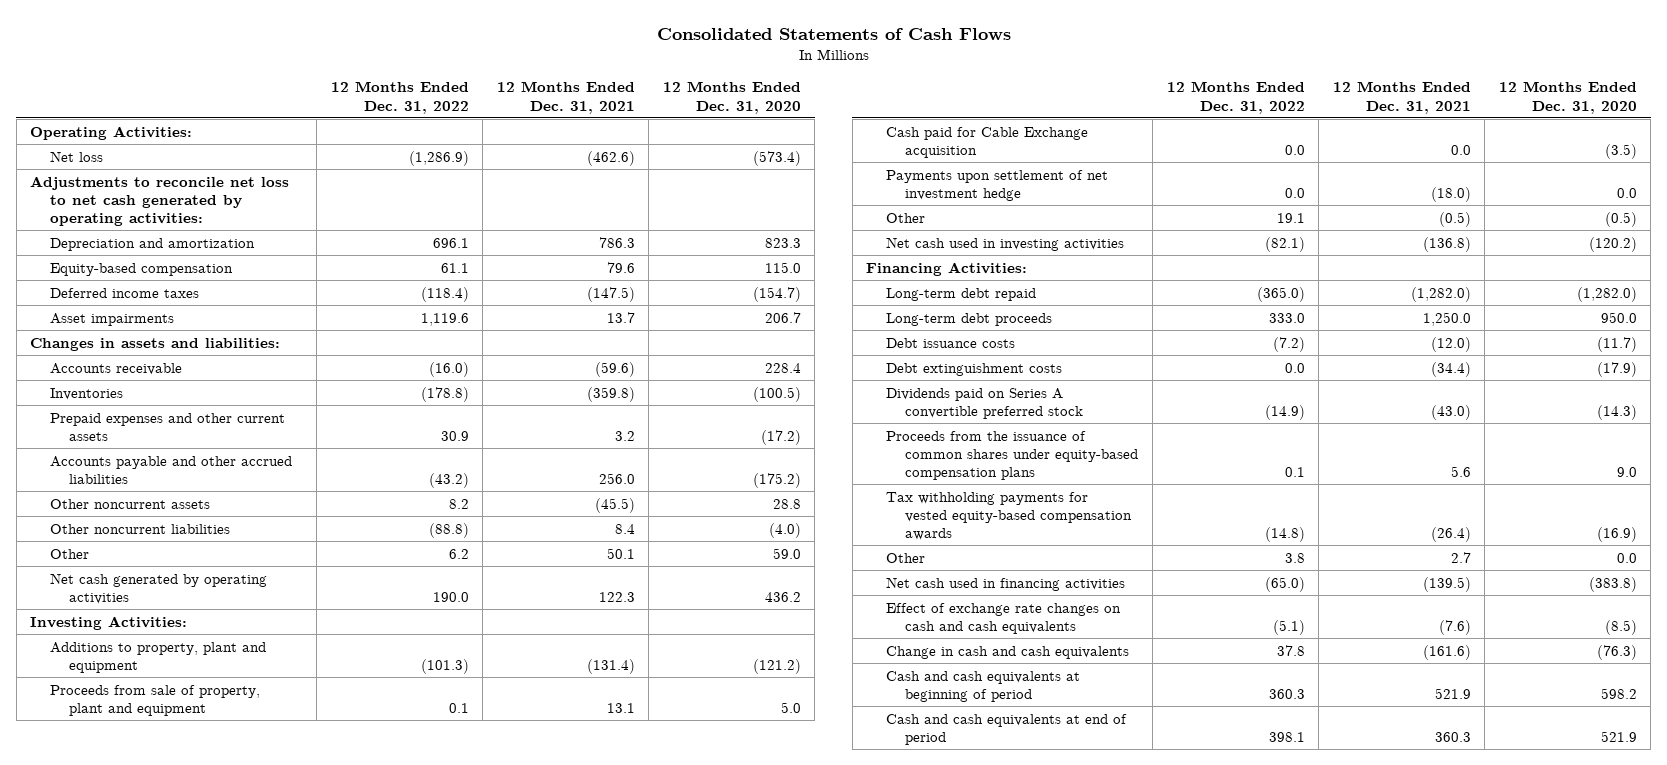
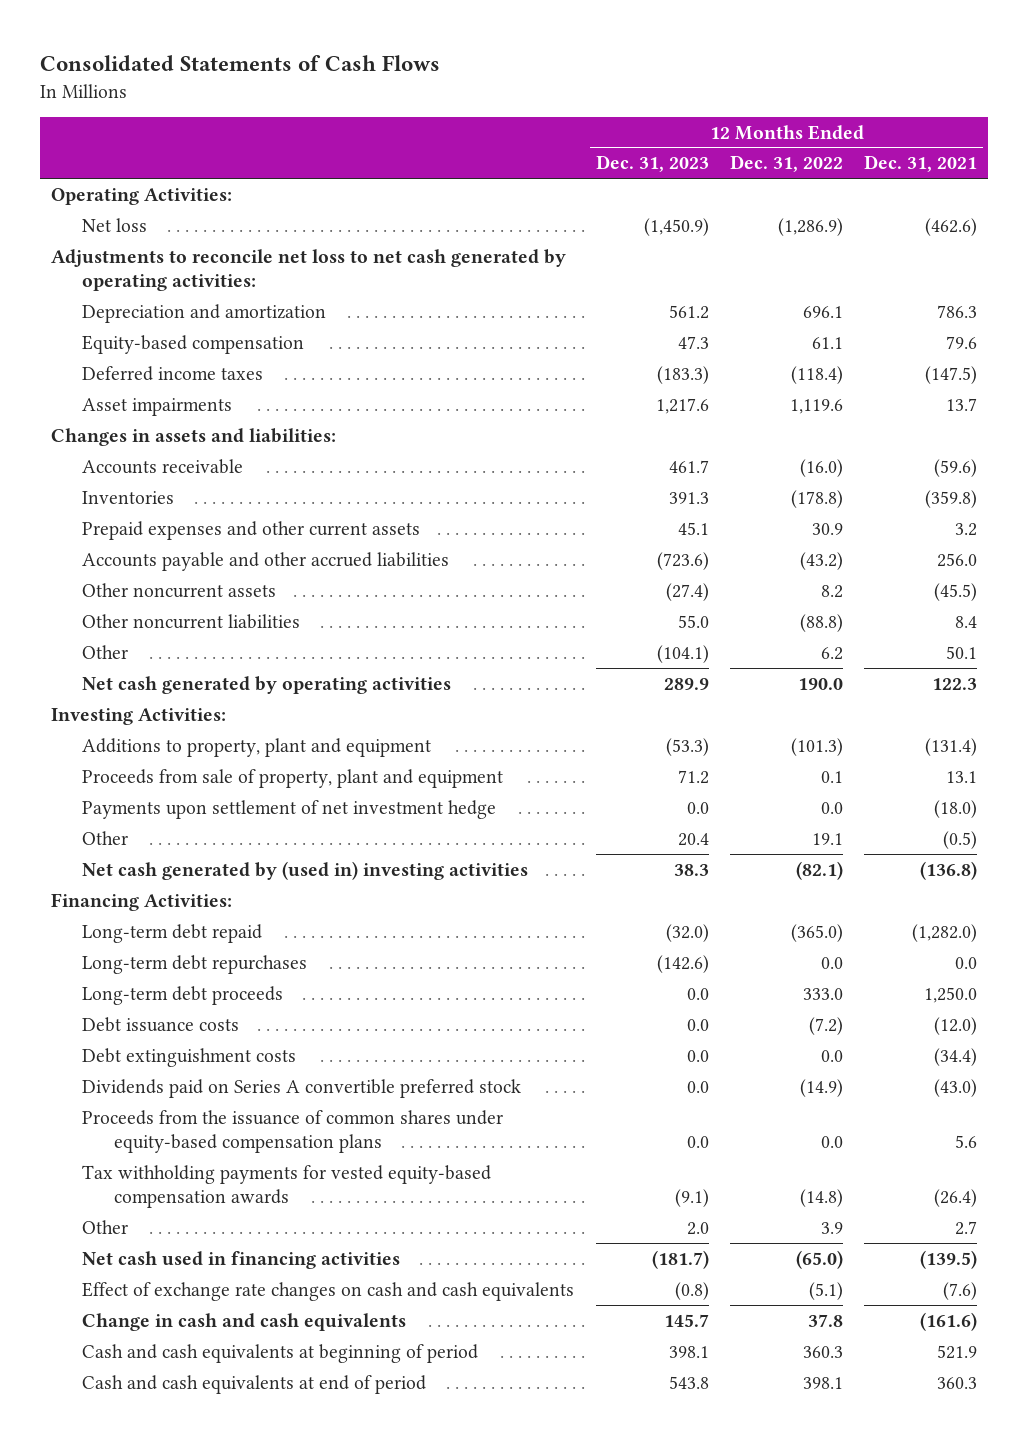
- | 12 Months Ended Dec. 31, 2022 | 12 Months Ended Dec. 31, 2021 | 12 Months Ended Dec. 31, 2020
+ | 12 Months Ended Dec. 31, 2023 | 12 Months Ended Dec. 31, 2022 | 12 Months Ended Dec. 31, 2021
- Cash paid for Cable Exchange acquisition | 0.0 | 0.0 | (3.5)
- Net cash used in investing activities | (82.1) | (136.8) | (120.2)
+ Net cash generated by (used in) investing activities | 38.3 | (82.1) | (136.8)
+ Long-term debt repurchases | (142.6) | 0.0 | 0.0
- Proceeds from the issuance of common shares under equity-based compensation plans | 0.1 | 5.6 | 9.0
+ Proceeds from the issuance of common shares under equity-based compensation plans | 0.0 | 0.0 | 5.6
- Other | 3.8 | 2.7 | 0.0
+ Other | 2.0 | 3.9 | 2.7

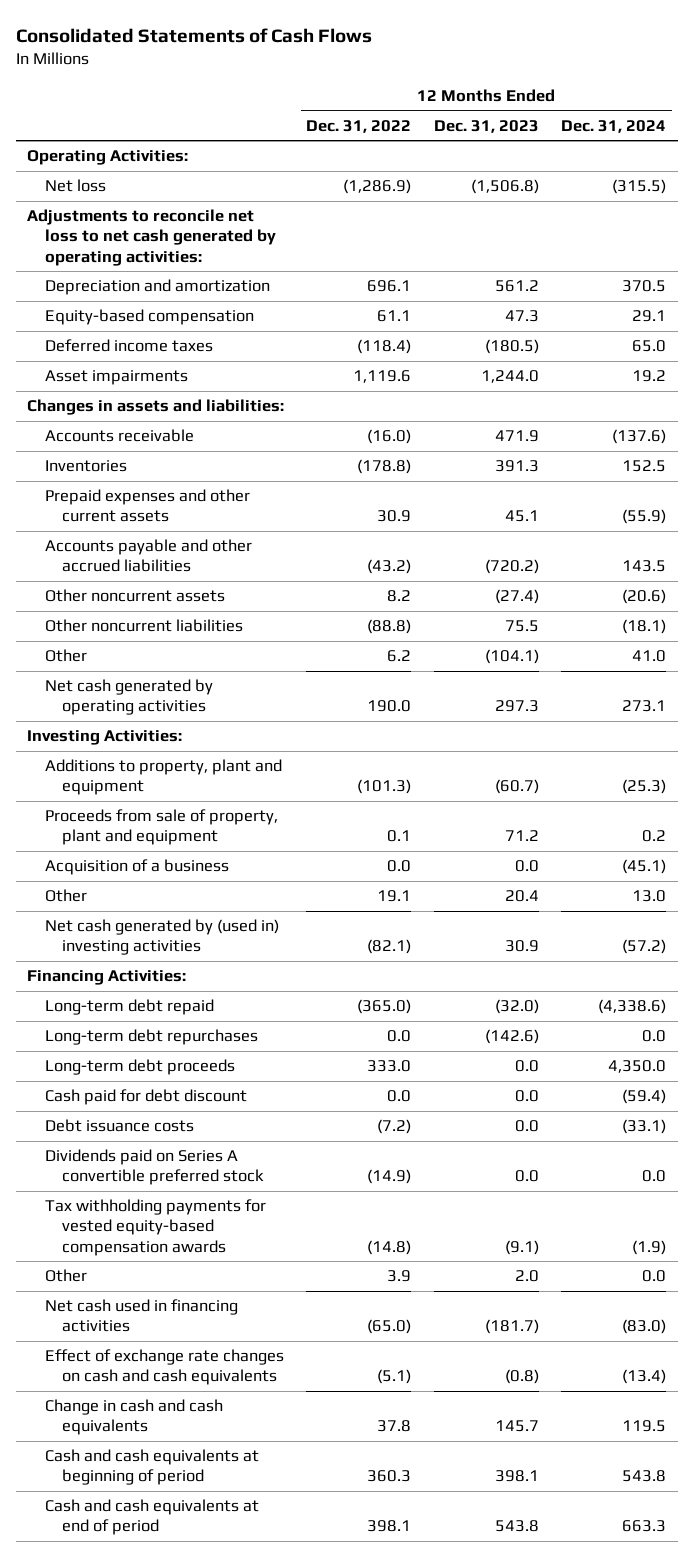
- | 12 Months Ended Dec. 31, 2023 | 12 Months Ended Dec. 31, 2022 | 12 Months Ended Dec. 31, 2021
+ | 12 Months Ended Dec. 31, 2022 | 12 Months Ended Dec. 31, 2023 | 12 Months Ended Dec. 31, 2024
- Net loss | (1,450.9) | (1,286.9) | (462.6)
+ Net loss | (1,286.9) | (1,506.8) | (315.5)
- Deferred income taxes | (183.3) | (118.4) | (147.5)
- Asset impairments | 1,217.6 | 1,119.6 | 13.7
+ Deferred income taxes | (118.4) | (180.5) | 65.0
+ Asset impairments | 1,119.6 | 1,244.0 | 19.2
- Accounts receivable | 461.7 | (16.0) | (59.6)
+ Accounts receivable | (16.0) | 471.9 | (137.6)
- Accounts payable and other accrued liabilities | (723.6) | (43.2) | 256.0
+ Accounts payable and other accrued liabilities | (43.2) | (720.2) | 143.5
- Other noncurrent liabilities | 55.0 | (88.8) | 8.4
+ Other noncurrent liabilities | (88.8) | 75.5 | (18.1)
- Net cash generated by operating activities | 289.9 | 190.0 | 122.3
+ Net cash generated by operating activities | 190.0 | 297.3 | 273.1
- Additions to property, plant and equipment | (53.3) | (101.3) | (131.4)
+ Additions to property, plant and equipment | (101.3) | (60.7) | (25.3)
- Payments upon settlement of net investment hedge | 0.0 | 0.0 | (18.0)
+ Acquisition of a business | 0.0 | 0.0 | (45.1)
- Net cash generated by (used in) investing activities | 38.3 | (82.1) | (136.8)
+ Net cash generated by (used in) investing activities | (82.1) | 30.9 | (57.2)
+ Cash paid for debt discount | 0.0 | 0.0 | (59.4)
- Debt extinguishment costs | 0.0 | 0.0 | (34.4)
- Proceeds from the issuance of common shares under equity-based compensation plans | 0.0 | 0.0 | 5.6

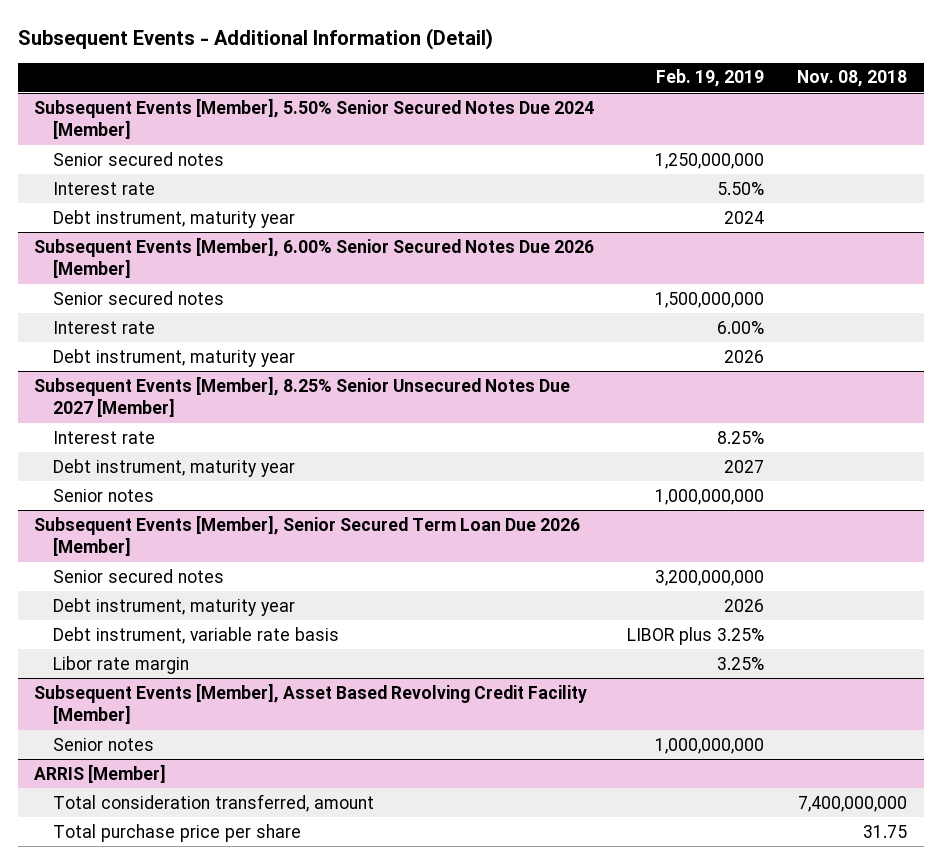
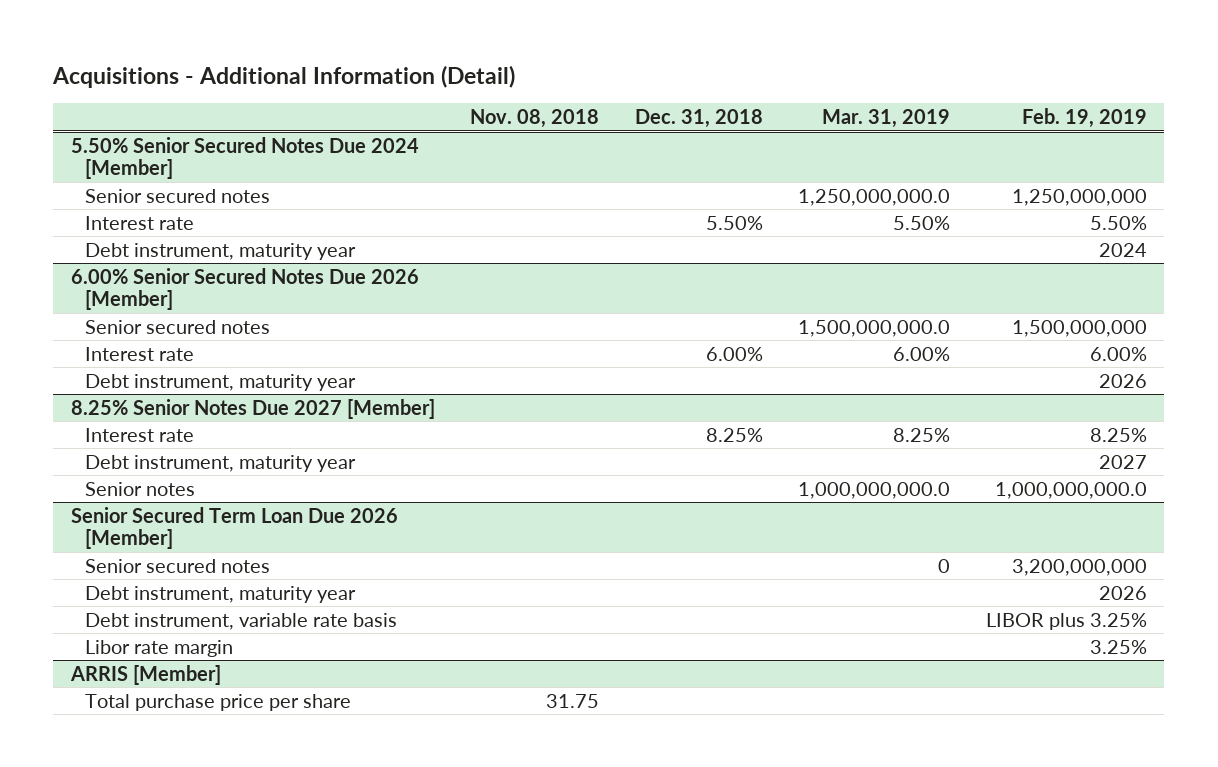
- Subsequent Events - Additional Information (Detail)
+ Acquisitions - Additional Information (Detail)
- | Feb. 19, 2019 | Nov. 08, 2018
+ | Nov. 08, 2018 | Dec. 31, 2018 | Mar. 31, 2019 | Feb. 19, 2019
- Subsequent Events [Member], 5.50% Senior Secured Notes Due 2024 [Member]
+ 5.50% Senior Secured Notes Due 2024 [Member]
- Subsequent Events [Member], 6.00% Senior Secured Notes Due 2026 [Member]
+ 6.00% Senior Secured Notes Due 2026 [Member]
- Subsequent Events [Member], 8.25% Senior Unsecured Notes Due 2027 [Member]
+ 8.25% Senior Notes Due 2027 [Member]
- Senior notes | 1,000,000,000 |
- Subsequent Events [Member], Senior Secured Term Loan Due 2026 [Member]
+ Senior notes | | | 1,000,000,000.0 | 1,000,000,000.0
+ Senior Secured Term Loan Due 2026 [Member]
- Subsequent Events [Member], Asset Based Revolving Credit Facility [Member]
- Senior notes | 1,000,000,000 |
@ ARRIS [Member]
- Total consideration transferred, amount | | 7,400,000,000

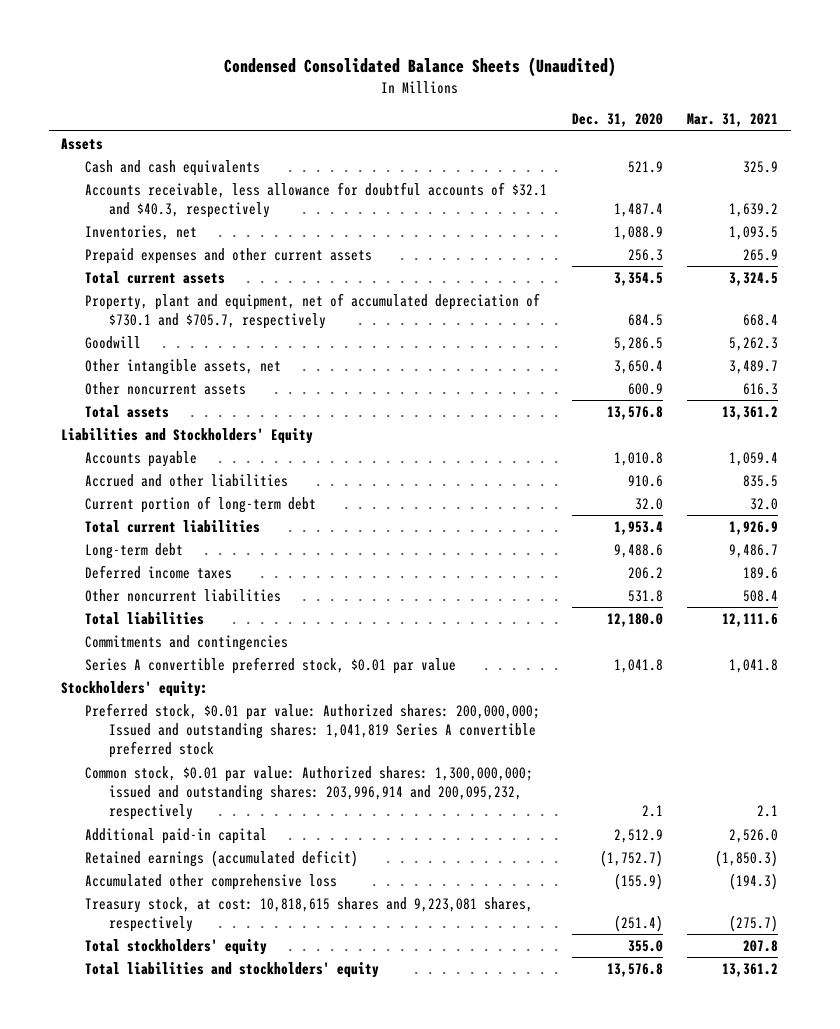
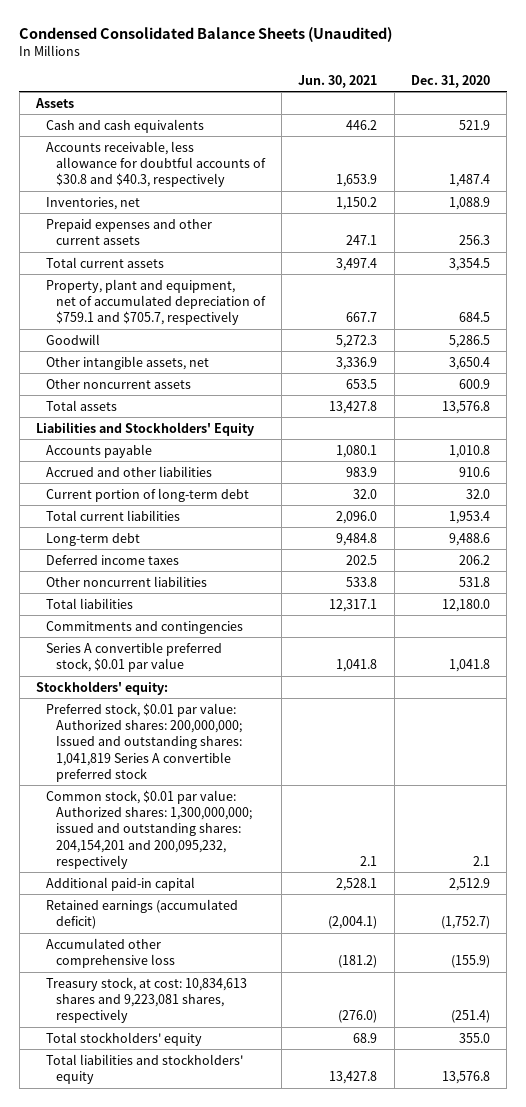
- | Dec. 31, 2020 | Mar. 31, 2021
+ | Jun. 30, 2021 | Dec. 31, 2020
- Accounts receivable, less allowance for doubtful accounts of $32.1 and $40.3, respectively | 1,487.4 | 1,639.2
+ Accounts receivable, less allowance for doubtful accounts of $30.8 and $40.3, respectively | 1,653.9 | 1,487.4
- Property, plant and equipment, net of accumulated depreciation of $730.1 and $705.7, respectively | 684.5 | 668.4
+ Property, plant and equipment, net of accumulated depreciation of $759.1 and $705.7, respectively | 667.7 | 684.5
- Common stock, $0.01 par value: Authorized shares: 1,300,000,000; issued and outstanding shares: 203,996,914 and 200,095,232, respectively | 2.1 | 2.1
+ Common stock, $0.01 par value: Authorized shares: 1,300,000,000; issued and outstanding shares: 204,154,201 and 200,095,232, respectively | 2.1 | 2.1
- Treasury stock, at cost: 10,818,615 shares and 9,223,081 shares, respectively | (251.4) | (275.7)
+ Treasury stock, at cost: 10,834,613 shares and 9,223,081 shares, respectively | (276.0) | (251.4)

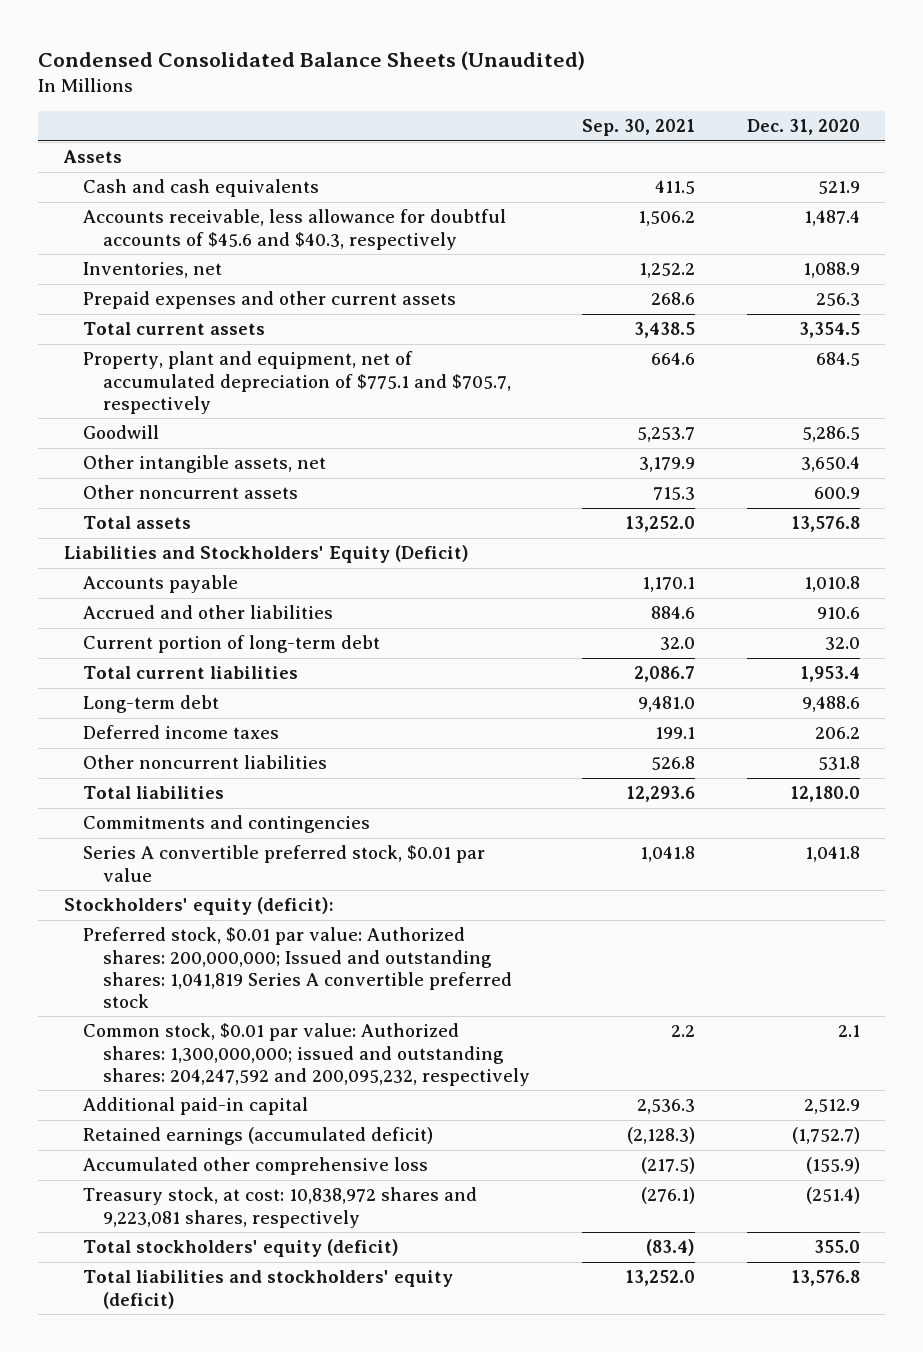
- | Jun. 30, 2021 | Dec. 31, 2020
+ | Sep. 30, 2021 | Dec. 31, 2020
- Accounts receivable, less allowance for doubtful accounts of $30.8 and $40.3, respectively | 1,653.9 | 1,487.4
+ Accounts receivable, less allowance for doubtful accounts of $45.6 and $40.3, respectively | 1,506.2 | 1,487.4
- Property, plant and equipment, net of accumulated depreciation of $759.1 and $705.7, respectively | 667.7 | 684.5
+ Property, plant and equipment, net of accumulated depreciation of $775.1 and $705.7, respectively | 664.6 | 684.5
- Liabilities and Stockholders' Equity
+ Liabilities and Stockholders' Equity (Deficit)
- Stockholders' equity:
+ Stockholders' equity (deficit):
- Common stock, $0.01 par value: Authorized shares: 1,300,000,000; issued and outstanding shares: 204,154,201 and 200,095,232, respectively | 2.1 | 2.1
+ Common stock, $0.01 par value: Authorized shares: 1,300,000,000; issued and outstanding shares: 204,247,592 and 200,095,232, respectively | 2.2 | 2.1
- Treasury stock, at cost: 10,834,613 shares and 9,223,081 shares, respectively | (276.0) | (251.4)
- Total stockholders' equity | 68.9 | 355.0
- Total liabilities and stockholders' equity | 13,427.8 | 13,576.8
+ Treasury stock, at cost: 10,838,972 shares and 9,223,081 shares, respectively | (276.1) | (251.4)
+ Total stockholders' equity (deficit) | (83.4) | 355.0
+ Total liabilities and stockholders' equity (deficit) | 13,252.0 | 13,576.8

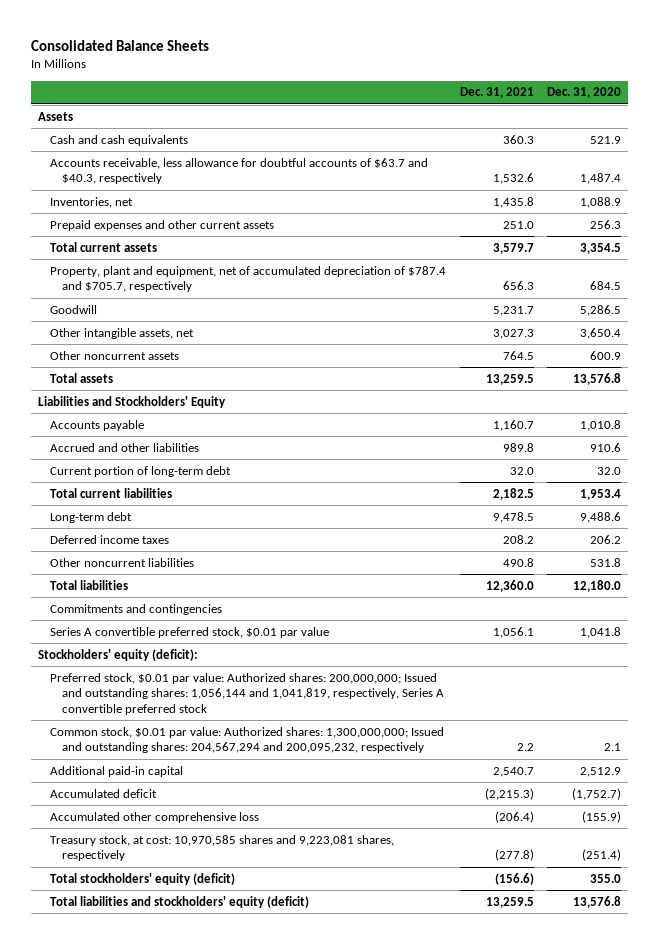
- Condensed Consolidated Balance Sheets (Unaudited)
+ Consolidated Balance Sheets
- | Sep. 30, 2021 | Dec. 31, 2020
+ | Dec. 31, 2021 | Dec. 31, 2020
- Accounts receivable, less allowance for doubtful accounts of $45.6 and $40.3, respectively | 1,506.2 | 1,487.4
+ Accounts receivable, less allowance for doubtful accounts of $63.7 and $40.3, respectively | 1,532.6 | 1,487.4
- Property, plant and equipment, net of accumulated depreciation of $775.1 and $705.7, respectively | 664.6 | 684.5
+ Property, plant and equipment, net of accumulated depreciation of $787.4 and $705.7, respectively | 656.3 | 684.5
- Liabilities and Stockholders' Equity (Deficit)
+ Liabilities and Stockholders' Equity
- Preferred stock, $0.01 par value: Authorized shares: 200,000,000; Issued and outstanding shares: 1,041,819 Series A convertible preferred stock
- Common stock, $0.01 par value: Authorized shares: 1,300,000,000; issued and outstanding shares: 204,247,592 and 200,095,232, respectively | 2.2 | 2.1
+ Preferred stock, $0.01 par value: Authorized shares: 200,000,000; Issued and outstanding shares: 1,056,144 and 1,041,819, respectively, Series A convertible preferred stock
+ Common stock, $0.01 par value: Authorized shares: 1,300,000,000; Issued and outstanding shares: 204,567,294 and 200,095,232, respectively | 2.2 | 2.1
- Retained earnings (accumulated deficit) | (2,128.3) | (1,752.7)
+ Accumulated deficit | (2,215.3) | (1,752.7)
- Treasury stock, at cost: 10,838,972 shares and 9,223,081 shares, respectively | (276.1) | (251.4)
+ Treasury stock, at cost: 10,970,585 shares and 9,223,081 shares, respectively | (277.8) | (251.4)

